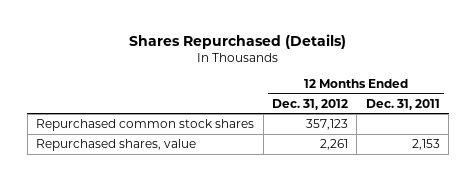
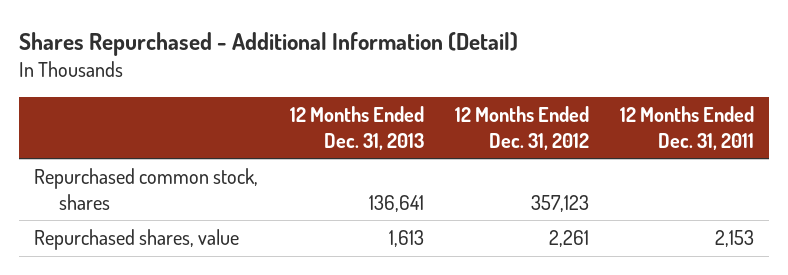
- Shares Repurchased (Details)
+ Shares Repurchased - Additional Information (Detail)
- | 12 Months Ended Dec. 31, 2012 | 12 Months Ended Dec. 31, 2011
+ | 12 Months Ended Dec. 31, 2013 | 12 Months Ended Dec. 31, 2012 | 12 Months Ended Dec. 31, 2011
- Repurchased common stock shares | 357,123 |
+ Repurchased common stock, shares | 136,641 | 357,123 |

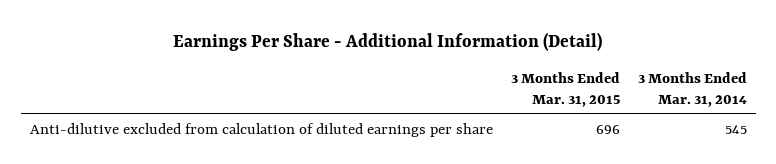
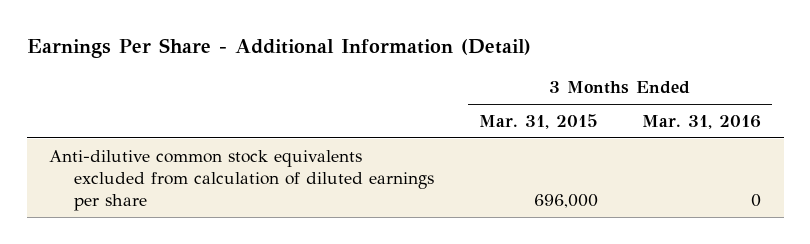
- | 3 Months Ended Mar. 31, 2015 | 3 Months Ended Mar. 31, 2014
+ | 3 Months Ended Mar. 31, 2015 | 3 Months Ended Mar. 31, 2016
- Anti-dilutive excluded from calculation of diluted earnings per share | 696 | 545
+ Anti-dilutive common stock equivalents excluded from calculation of diluted earnings per share | 696,000 | 0

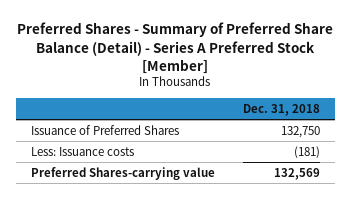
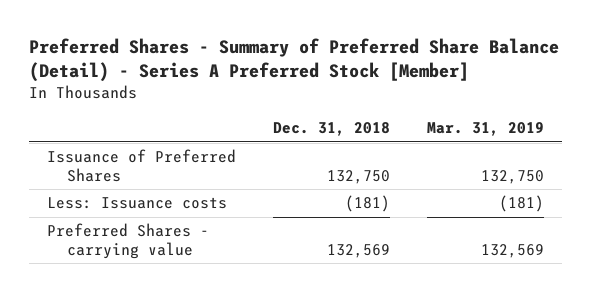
- | Dec. 31, 2018
+ | Dec. 31, 2018 | Mar. 31, 2019
- Preferred Shares-carrying value | 132,569
+ Preferred Shares - carrying value | 132,569 | 132,569

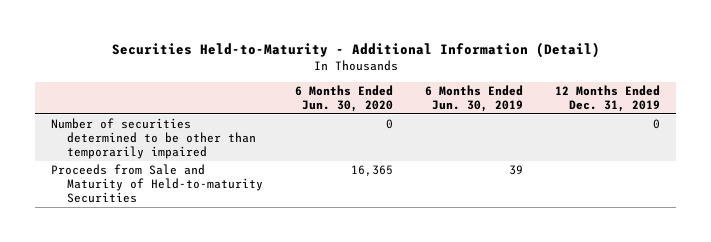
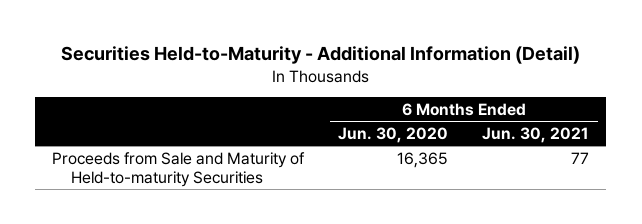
- | 6 Months Ended Jun. 30, 2020 | 6 Months Ended Jun. 30, 2019 | 12 Months Ended Dec. 31, 2019
+ | 6 Months Ended Jun. 30, 2020 | 6 Months Ended Jun. 30, 2021
- Number of securities determined to be other than temporarily impaired | 0 | | 0

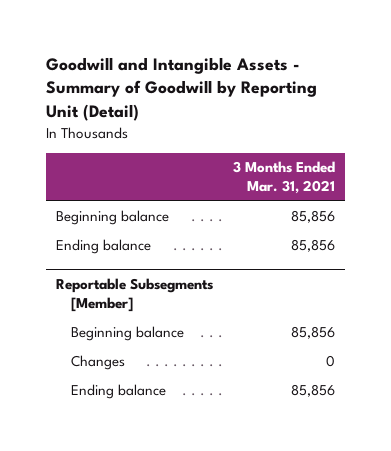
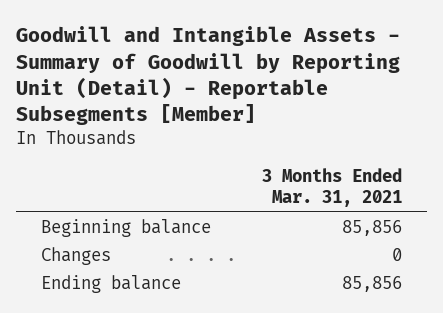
- Goodwill and Intangible Assets - Summary of Goodwill by Reporting Unit (Detail)
+ Goodwill and Intangible Assets - Summary of Goodwill by Reporting Unit (Detail) - Reportable Subsegments [Member]
- Ending balance | 85,856
- Reportable Subsegments [Member]
- Beginning balance | 85,856

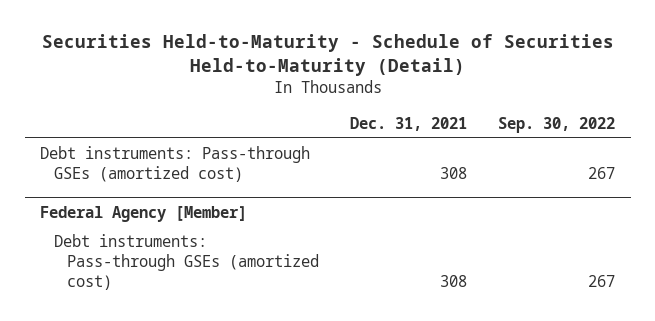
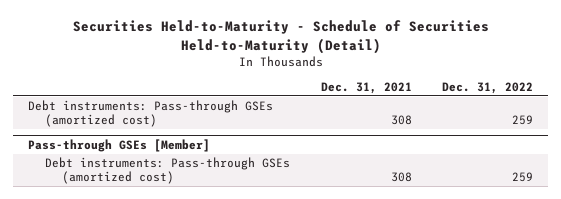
- | Dec. 31, 2021 | Sep. 30, 2022
+ | Dec. 31, 2021 | Dec. 31, 2022
- Federal Agency [Member]
+ Pass-through GSEs [Member]

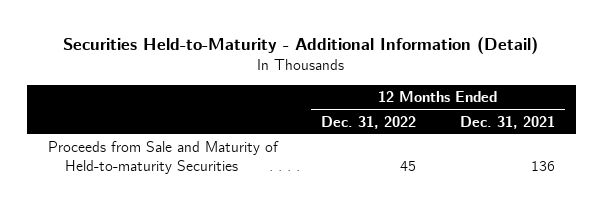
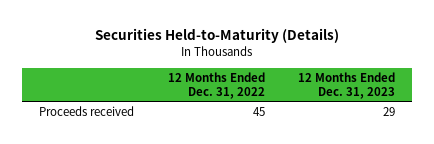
- Securities Held-to-Maturity - Additional Information (Detail)
+ Securities Held-to-Maturity (Details)
- | 12 Months Ended Dec. 31, 2022 | 12 Months Ended Dec. 31, 2021
+ | 12 Months Ended Dec. 31, 2022 | 12 Months Ended Dec. 31, 2023
- Proceeds from Sale and Maturity of Held-to-maturity Securities | 45 | 136
+ Proceeds received | 45 | 29

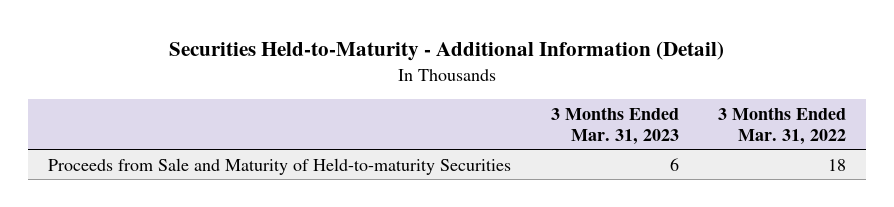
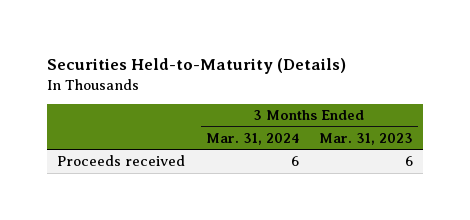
- Securities Held-to-Maturity - Additional Information (Detail)
+ Securities Held-to-Maturity (Details)
- | 3 Months Ended Mar. 31, 2023 | 3 Months Ended Mar. 31, 2022
+ | 3 Months Ended Mar. 31, 2024 | 3 Months Ended Mar. 31, 2023
- Proceeds from Sale and Maturity of Held-to-maturity Securities | 6 | 18
+ Proceeds received | 6 | 6

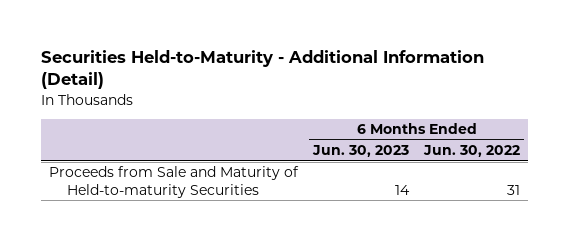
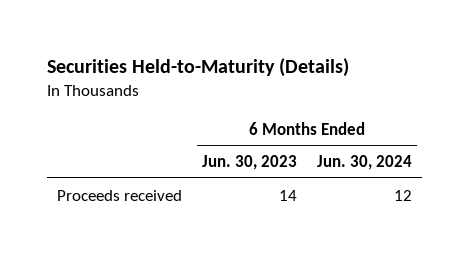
- Securities Held-to-Maturity - Additional Information (Detail)
+ Securities Held-to-Maturity (Details)
- | 6 Months Ended Jun. 30, 2023 | 6 Months Ended Jun. 30, 2022
+ | 6 Months Ended Jun. 30, 2023 | 6 Months Ended Jun. 30, 2024
- Proceeds from Sale and Maturity of Held-to-maturity Securities | 14 | 31
+ Proceeds received | 14 | 12

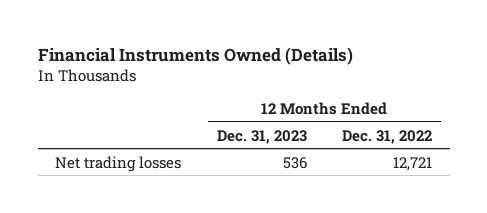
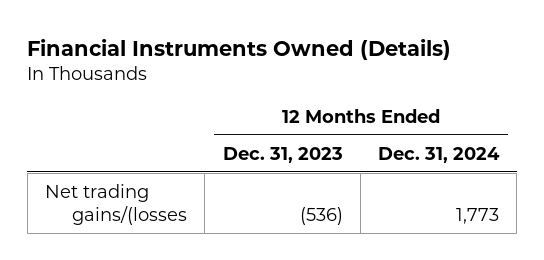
- | 12 Months Ended Dec. 31, 2023 | 12 Months Ended Dec. 31, 2022
+ | 12 Months Ended Dec. 31, 2023 | 12 Months Ended Dec. 31, 2024
- Net trading losses | 536 | 12,721
+ Net trading gains/(losses | (536) | 1,773

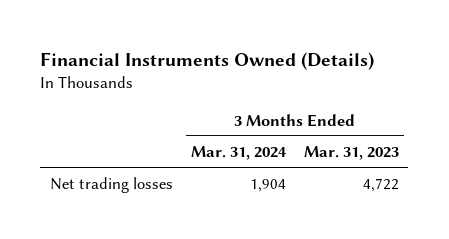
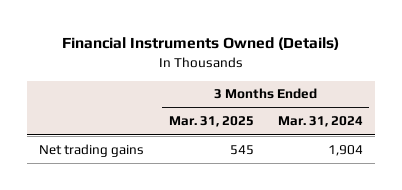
- | 3 Months Ended Mar. 31, 2024 | 3 Months Ended Mar. 31, 2023
+ | 3 Months Ended Mar. 31, 2025 | 3 Months Ended Mar. 31, 2024
- Net trading losses | 1,904 | 4,722
+ Net trading gains | 545 | 1,904

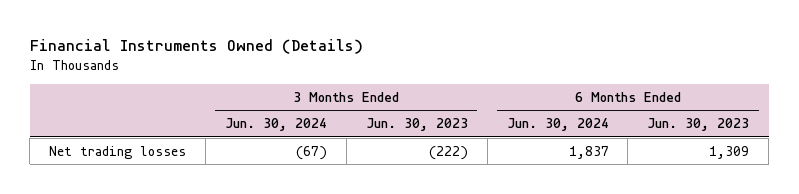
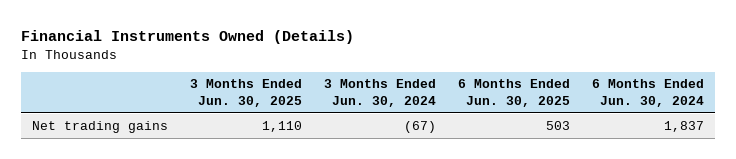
- | 3 Months Ended Jun. 30, 2024 | 3 Months Ended Jun. 30, 2023 | 6 Months Ended Jun. 30, 2024 | 6 Months Ended Jun. 30, 2023
+ | 3 Months Ended Jun. 30, 2025 | 3 Months Ended Jun. 30, 2024 | 6 Months Ended Jun. 30, 2025 | 6 Months Ended Jun. 30, 2024
- Net trading losses | (67) | (222) | 1,837 | 1,309
+ Net trading gains | 1,110 | (67) | 503 | 1,837

